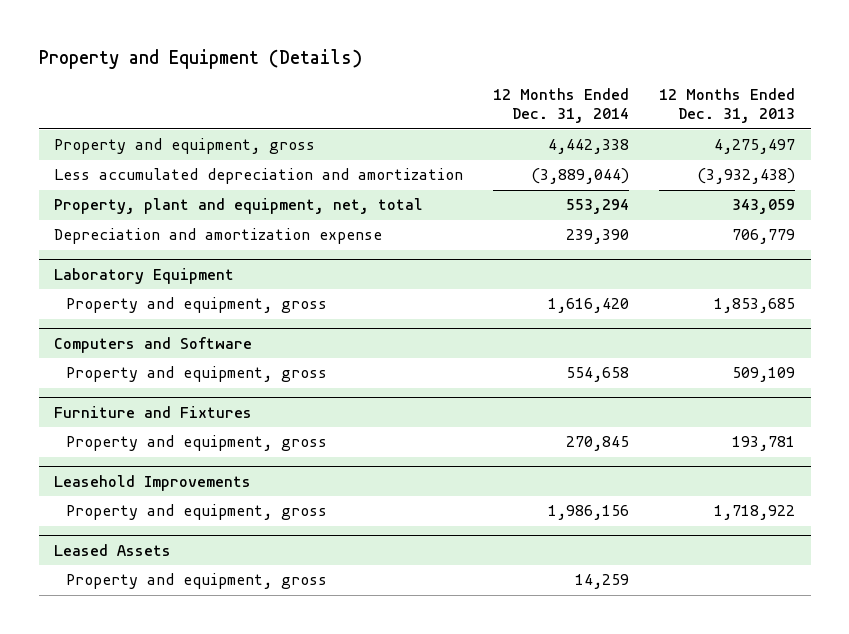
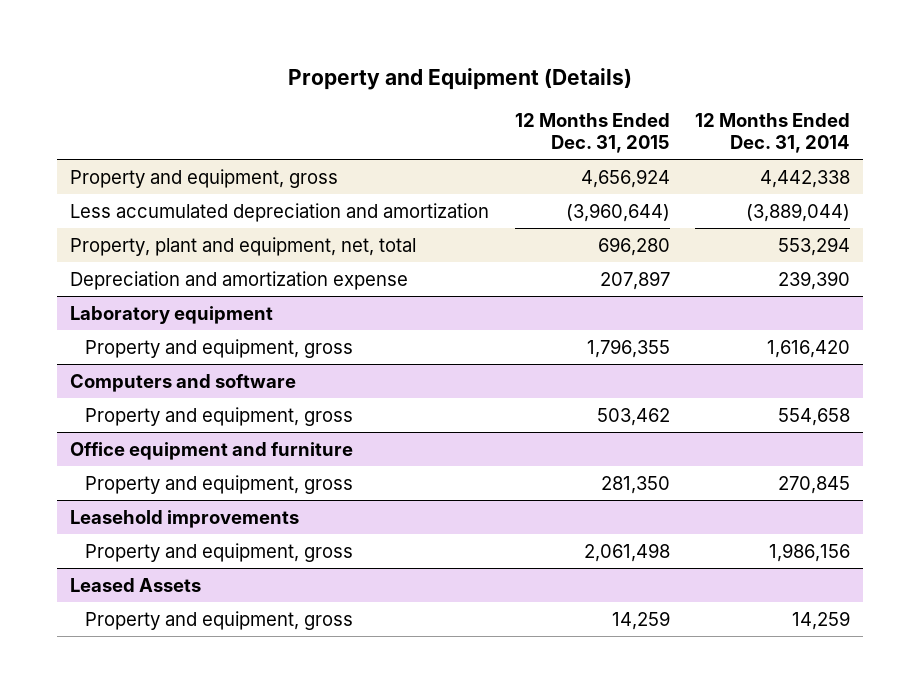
- | 12 Months Ended Dec. 31, 2014 | 12 Months Ended Dec. 31, 2013
+ | 12 Months Ended Dec. 31, 2015 | 12 Months Ended Dec. 31, 2014
- Laboratory Equipment
+ Laboratory equipment
- Computers and Software
+ Computers and software
- Furniture and Fixtures
+ Office equipment and furniture
- Leasehold Improvements
+ Leasehold improvements

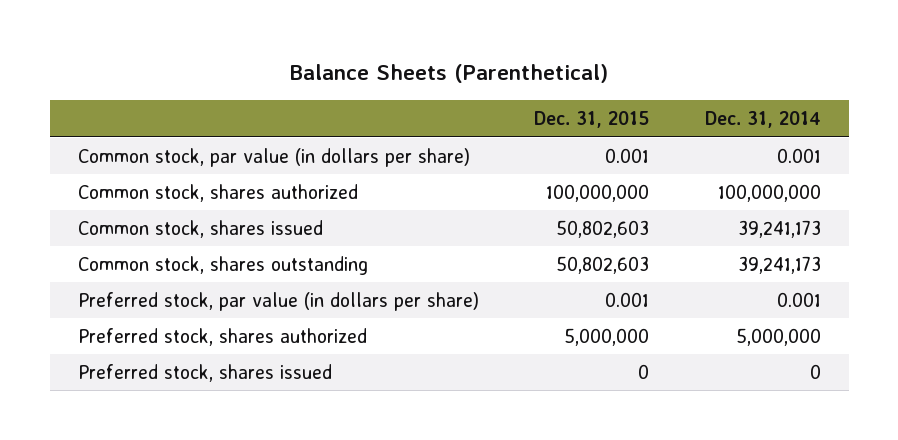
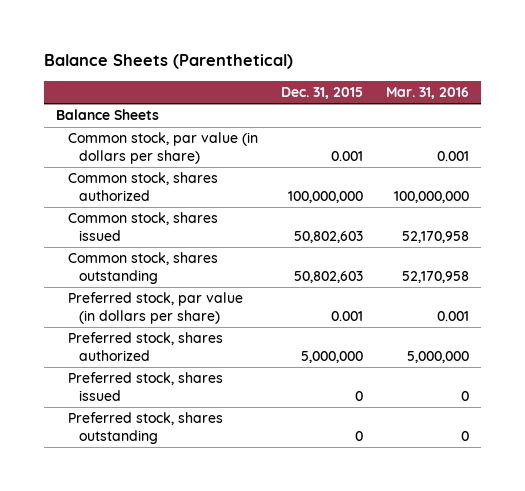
- | Dec. 31, 2015 | Dec. 31, 2014
+ | Dec. 31, 2015 | Mar. 31, 2016
+ Balance Sheets
+ Preferred stock, shares outstanding | 0 | 0

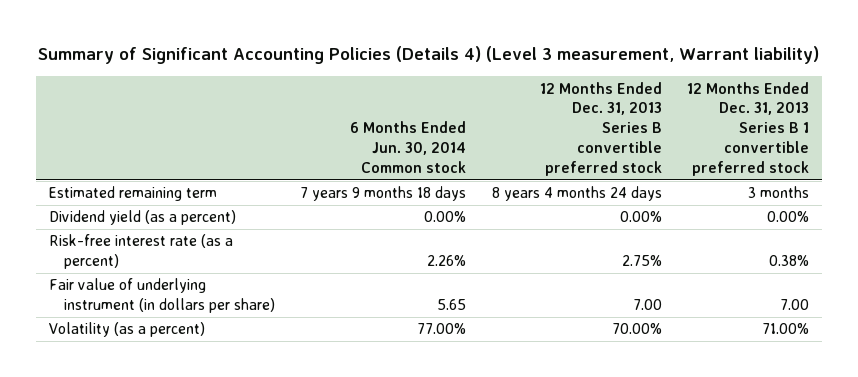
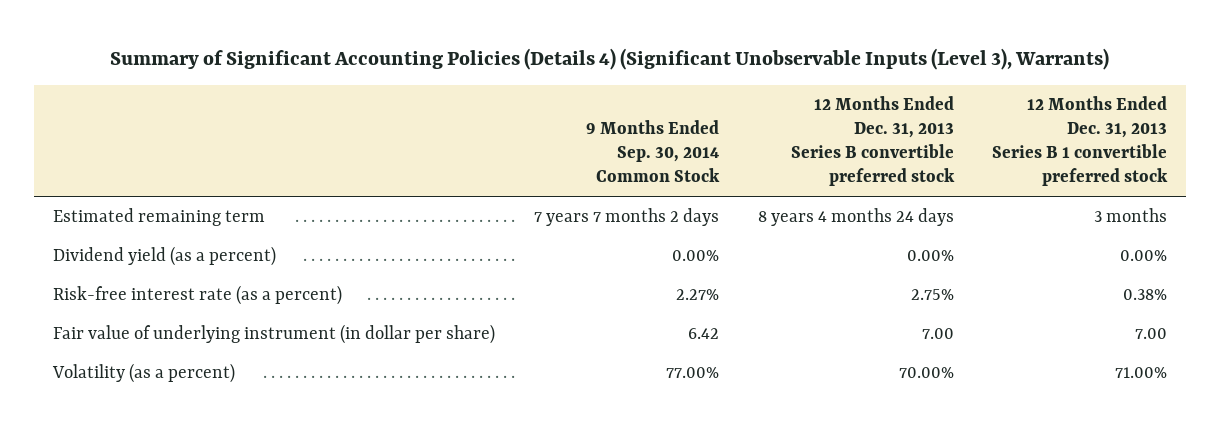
- Summary of Significant Accounting Policies (Details 4) (Level 3 measurement, Warrant liability)
+ Summary of Significant Accounting Policies (Details 4) (Significant Unobservable Inputs (Level 3), Warrants)
- | 6 Months Ended Jun. 30, 2014 Common stock | 12 Months Ended Dec. 31, 2013 Series B convertible preferred stock | 12 Months Ended Dec. 31, 2013 Series B 1 convertible preferred stock
+ | 9 Months Ended Sep. 30, 2014 Common Stock | 12 Months Ended Dec. 31, 2013 Series B convertible preferred stock | 12 Months Ended Dec. 31, 2013 Series B 1 convertible preferred stock
- Fair value of underlying instrument (in dollars per share) | 5.65 | 7.00 | 7.00
+ Fair value of underlying instrument (in dollar per share) | 6.42 | 7.00 | 7.00

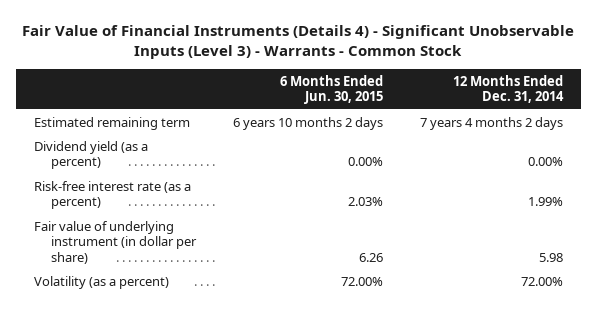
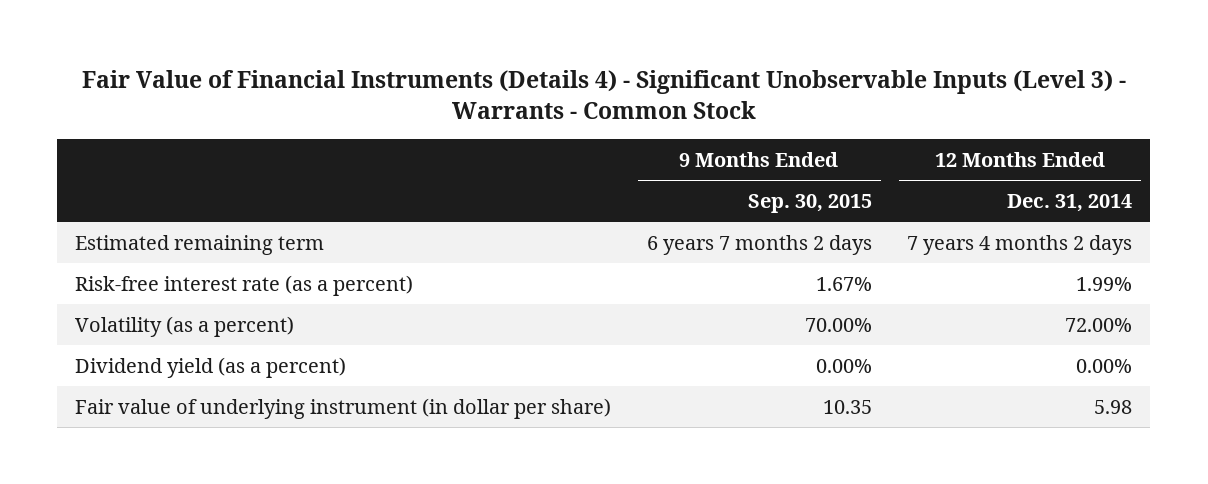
- | 6 Months Ended Jun. 30, 2015 | 12 Months Ended Dec. 31, 2014
+ | 9 Months Ended Sep. 30, 2015 | 12 Months Ended Dec. 31, 2014
moved down: Dividend yield (as a percent) | 0.00% | 0.00%
moved down: Fair value of underlying instrument (in dollar per share) | 10.35 | 5.98

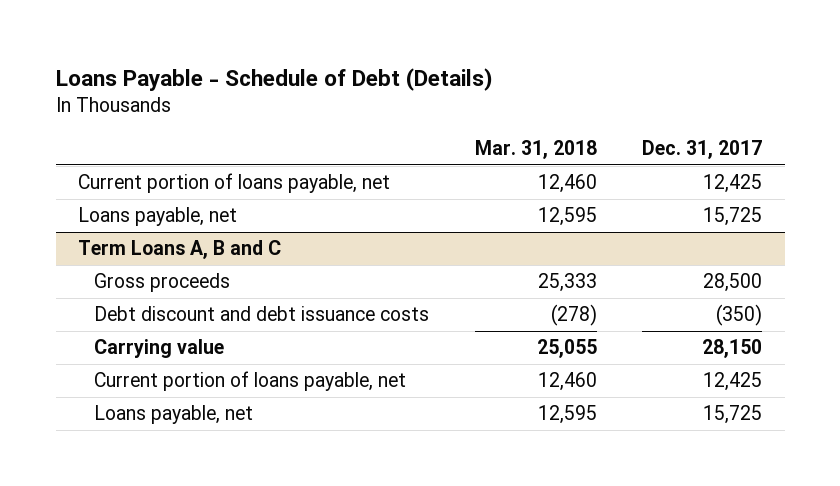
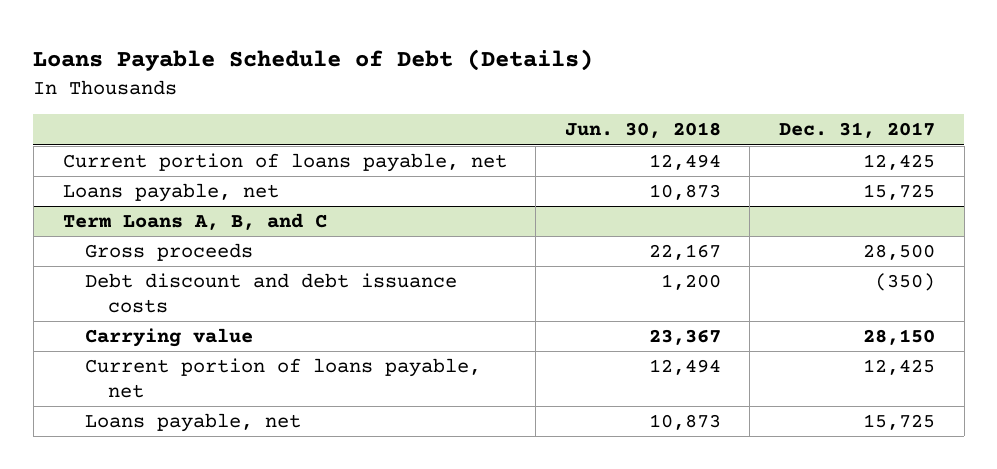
- Loans Payable - Schedule of Debt (Details)
+ Loans Payable Schedule of Debt (Details)
- | Mar. 31, 2018 | Dec. 31, 2017
+ | Jun. 30, 2018 | Dec. 31, 2017
- Term Loans A, B and C
+ Term Loans A, B, and C

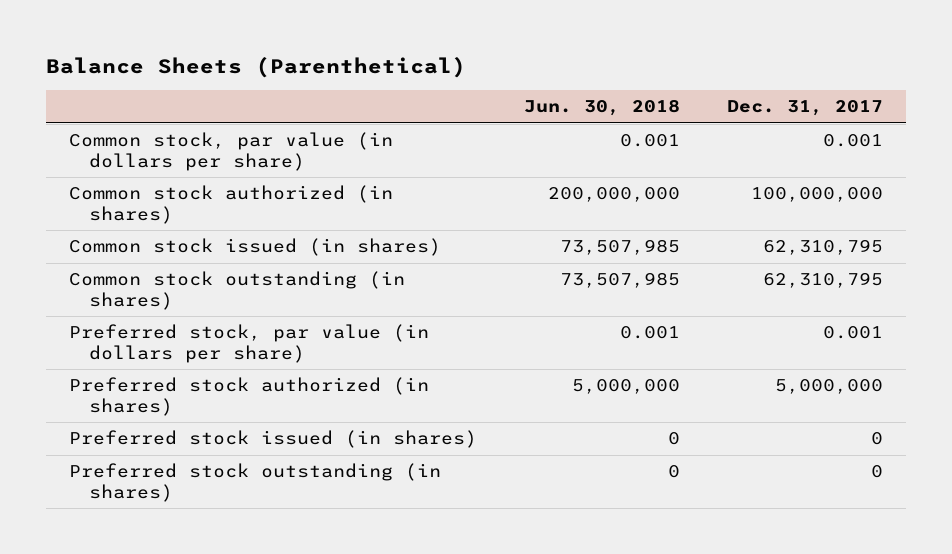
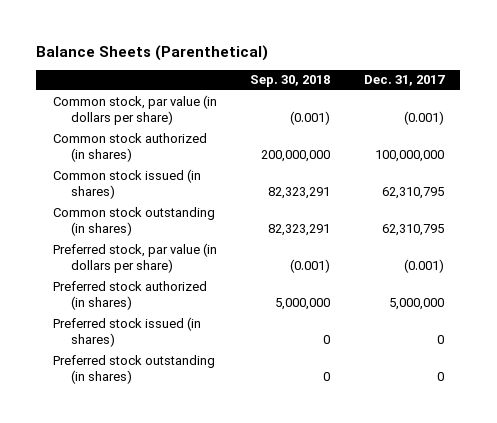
- | Jun. 30, 2018 | Dec. 31, 2017
+ | Sep. 30, 2018 | Dec. 31, 2017
- Common stock, par value (in dollars per share) | 0.001 | 0.001
+ Common stock, par value (in dollars per share) | (0.001) | (0.001)
- Preferred stock, par value (in dollars per share) | 0.001 | 0.001
+ Preferred stock, par value (in dollars per share) | (0.001) | (0.001)

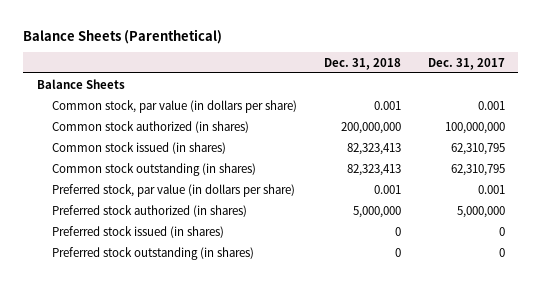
- | Sep. 30, 2018 | Dec. 31, 2017
+ | Dec. 31, 2018 | Dec. 31, 2017
- Common stock, par value (in dollars per share) | (0.001) | (0.001)
+ Balance Sheets
+ Common stock, par value (in dollars per share) | 0.001 | 0.001
- Preferred stock, par value (in dollars per share) | (0.001) | (0.001)
+ Preferred stock, par value (in dollars per share) | 0.001 | 0.001

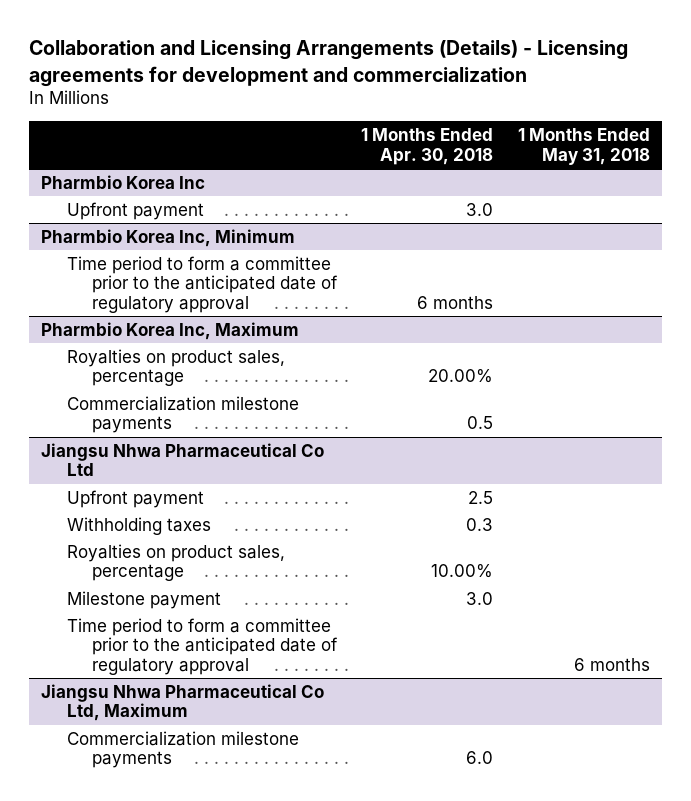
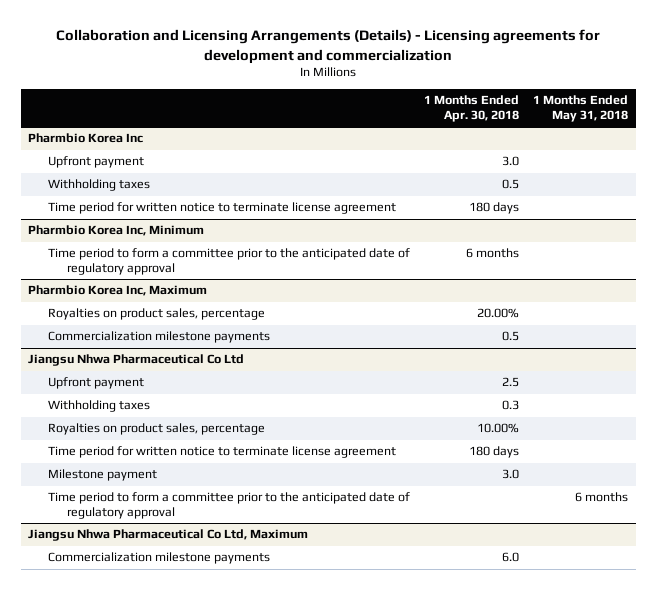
@ Pharmbio Korea Inc
+ Withholding taxes | 0.5 |
+ Time period for written notice to terminate license agreement | 180 days |
@ Jiangsu Nhwa Pharmaceutical Co Ltd
+ Time period for written notice to terminate license agreement | 180 days |

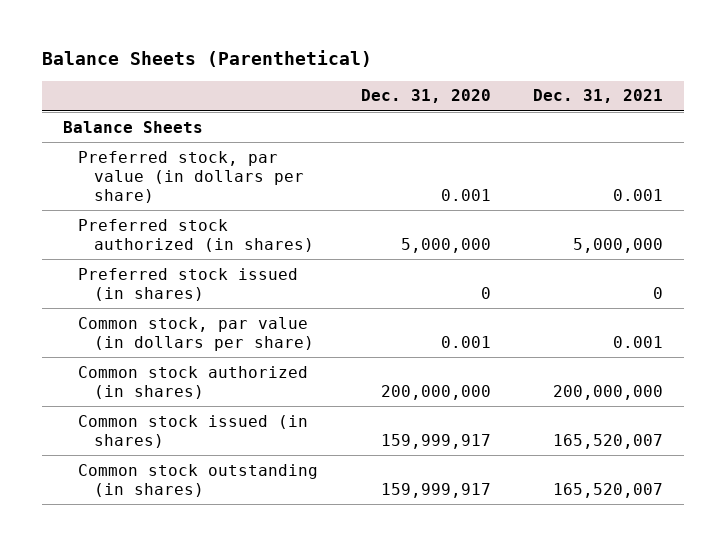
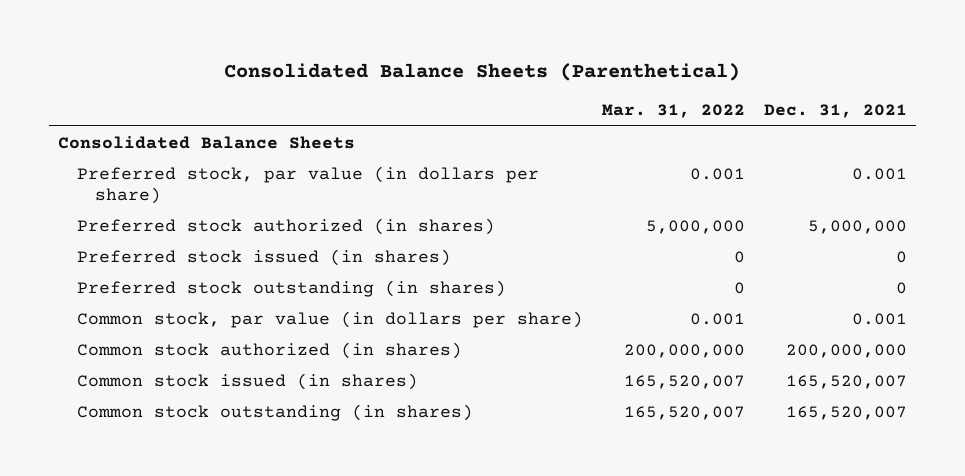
- Balance Sheets (Parenthetical)
+ Consolidated Balance Sheets (Parenthetical)
- | Dec. 31, 2020 | Dec. 31, 2021
+ | Mar. 31, 2022 | Dec. 31, 2021
- Balance Sheets
+ Consolidated Balance Sheets
+ Preferred stock outstanding (in shares) | 0 | 0

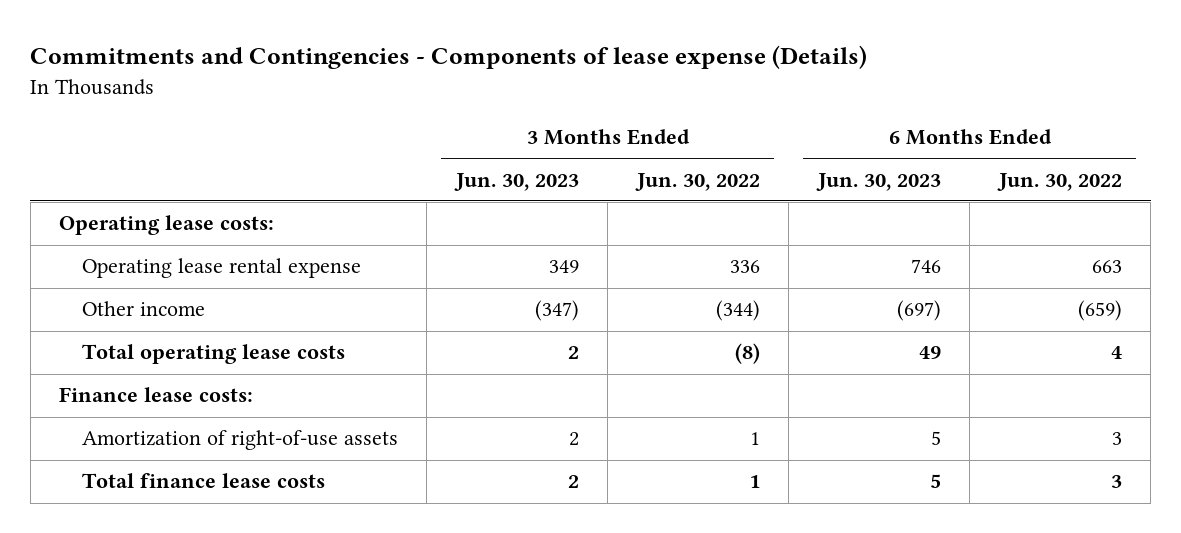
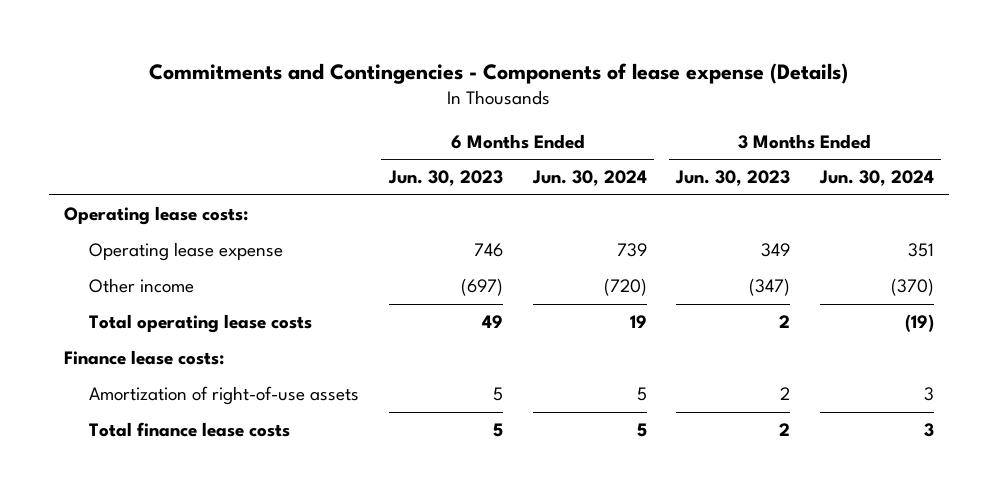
- | 3 Months Ended Jun. 30, 2023 | 3 Months Ended Jun. 30, 2022 | 6 Months Ended Jun. 30, 2023 | 6 Months Ended Jun. 30, 2022
+ | 6 Months Ended Jun. 30, 2023 | 6 Months Ended Jun. 30, 2024 | 3 Months Ended Jun. 30, 2023 | 3 Months Ended Jun. 30, 2024
- Operating lease rental expense | 349 | 336 | 746 | 663
+ Operating lease expense | 746 | 739 | 349 | 351

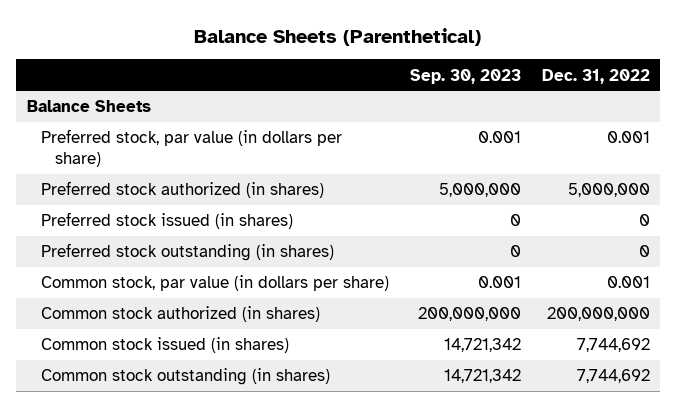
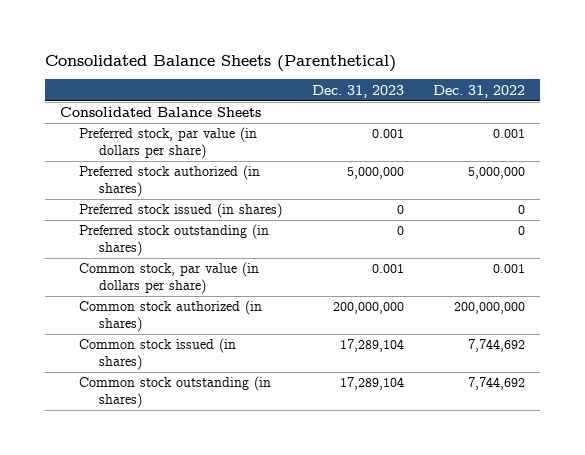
- Balance Sheets (Parenthetical)
+ Consolidated Balance Sheets (Parenthetical)
- | Sep. 30, 2023 | Dec. 31, 2022
+ | Dec. 31, 2023 | Dec. 31, 2022
- Balance Sheets
+ Consolidated Balance Sheets

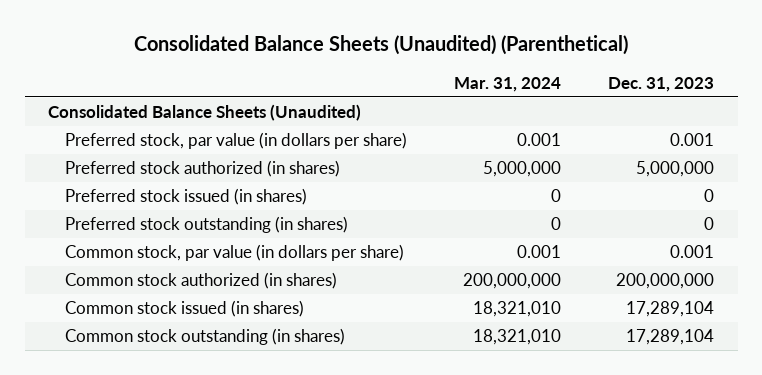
- Consolidated Balance Sheets (Parenthetical)
+ Consolidated Balance Sheets (Unaudited) (Parenthetical)
- | Dec. 31, 2023 | Dec. 31, 2022
+ | Mar. 31, 2024 | Dec. 31, 2023
- Consolidated Balance Sheets
+ Consolidated Balance Sheets (Unaudited)

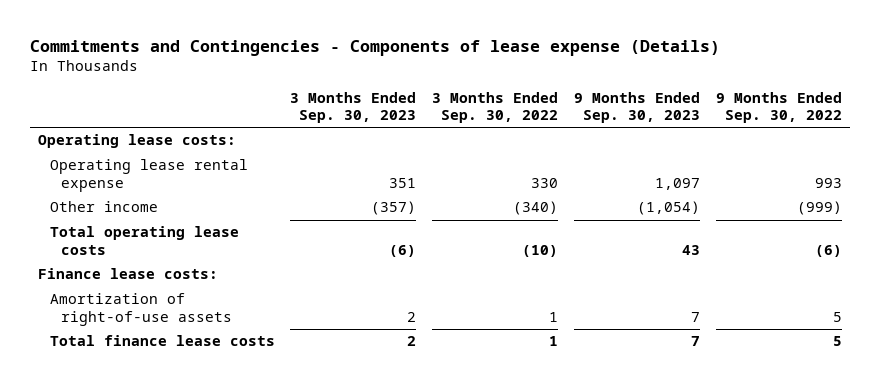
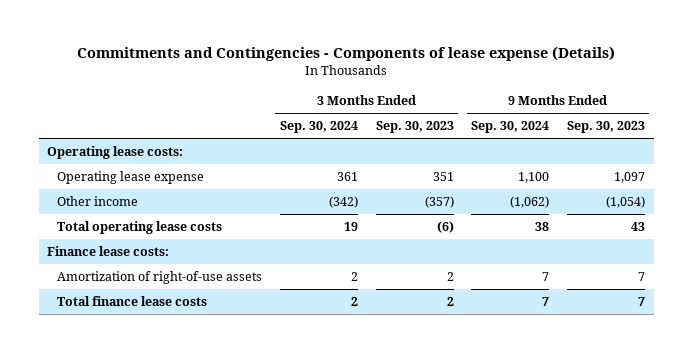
- | 3 Months Ended Sep. 30, 2023 | 3 Months Ended Sep. 30, 2022 | 9 Months Ended Sep. 30, 2023 | 9 Months Ended Sep. 30, 2022
+ | 3 Months Ended Sep. 30, 2024 | 3 Months Ended Sep. 30, 2023 | 9 Months Ended Sep. 30, 2024 | 9 Months Ended Sep. 30, 2023
- Operating lease rental expense | 351 | 330 | 1,097 | 993
+ Operating lease expense | 361 | 351 | 1,100 | 1,097

